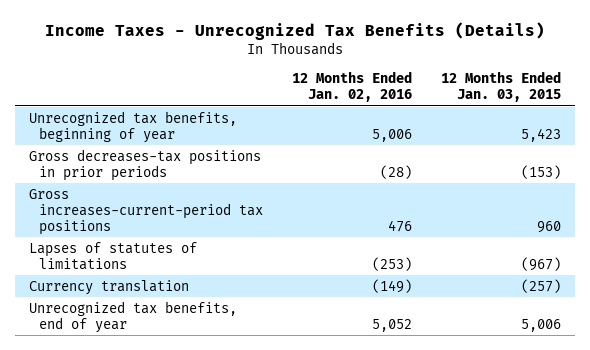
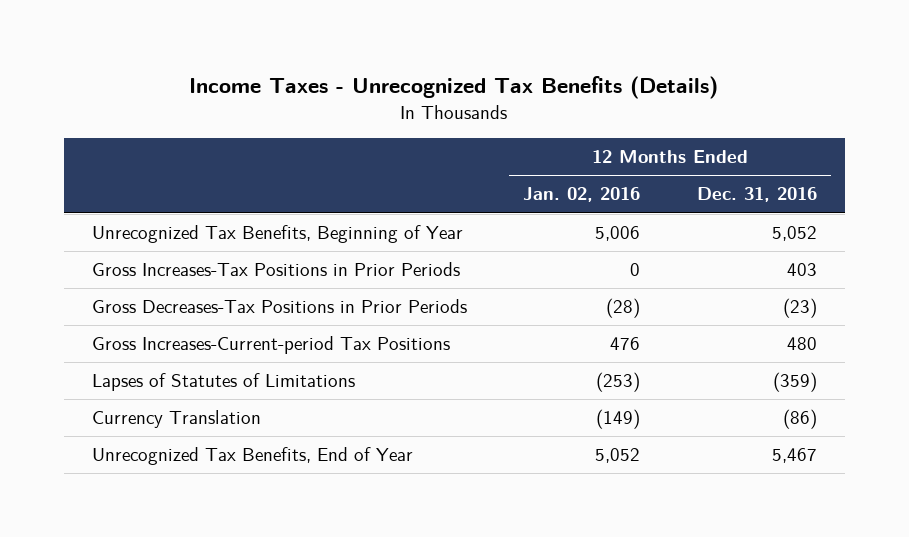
- | 12 Months Ended Jan. 02, 2016 | 12 Months Ended Jan. 03, 2015
+ | 12 Months Ended Jan. 02, 2016 | 12 Months Ended Dec. 31, 2016
- Unrecognized tax benefits, beginning of year | 5,006 | 5,423
- Gross decreases-tax positions in prior periods | (28) | (153)
- Gross increases-current-period tax positions | 476 | 960
- Lapses of statutes of limitations | (253) | (967)
- Currency translation | (149) | (257)
- Unrecognized tax benefits, end of year | 5,052 | 5,006
+ Unrecognized Tax Benefits, Beginning of Year | 5,006 | 5,052
+ Gross Increases-Tax Positions in Prior Periods | 0 | 403
+ Gross Decreases-Tax Positions in Prior Periods | (28) | (23)
+ Gross Increases-Current-period Tax Positions | 476 | 480
+ Lapses of Statutes of Limitations | (253) | (359)
+ Currency Translation | (149) | (86)
+ Unrecognized Tax Benefits, End of Year | 5,052 | 5,467

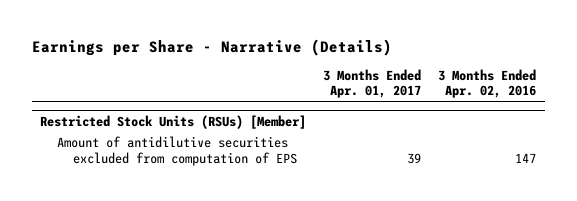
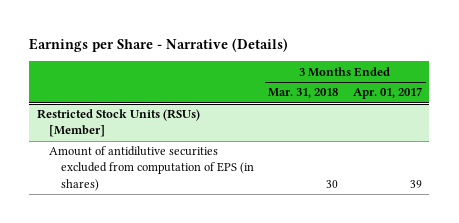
- | 3 Months Ended Apr. 01, 2017 | 3 Months Ended Apr. 02, 2016
+ | 3 Months Ended Mar. 31, 2018 | 3 Months Ended Apr. 01, 2017
@ Restricted Stock Units (RSUs) [Member]
- Amount of antidilutive securities excluded from computation of EPS | 39 | 147
+ Amount of antidilutive securities excluded from computation of EPS (in shares) | 30 | 39

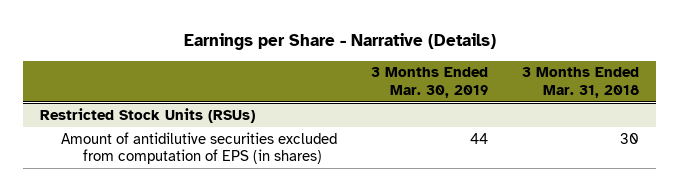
- | 3 Months Ended Mar. 31, 2018 | 3 Months Ended Apr. 01, 2017
+ | 3 Months Ended Mar. 30, 2019 | 3 Months Ended Mar. 31, 2018
- Restricted Stock Units (RSUs) [Member]
+ Restricted Stock Units (RSUs)

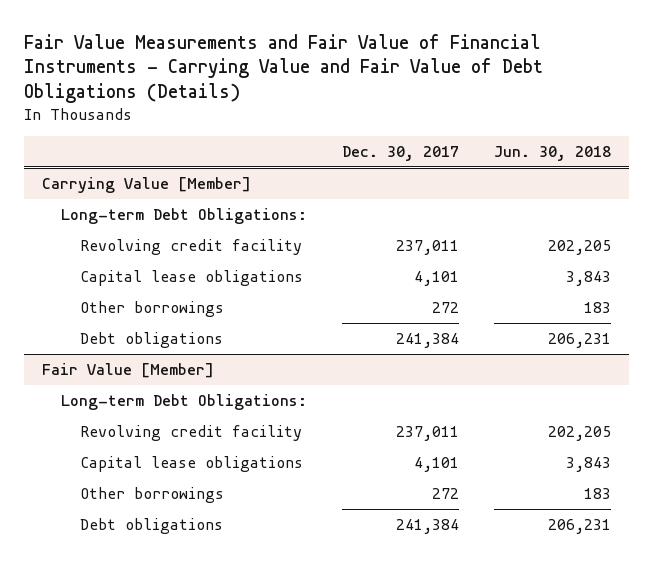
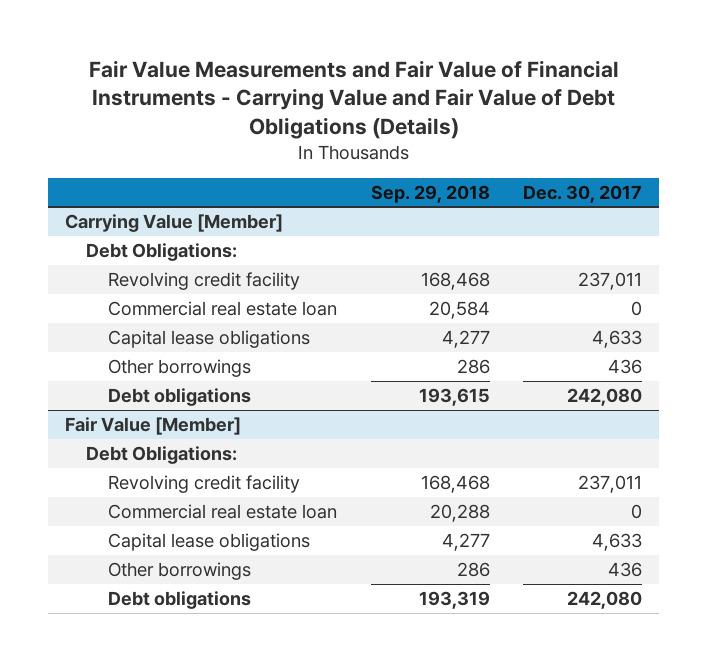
- | Dec. 30, 2017 | Jun. 30, 2018
+ | Sep. 29, 2018 | Dec. 30, 2017
@ Carrying Value [Member]
- Long-term Debt Obligations:
+ Debt Obligations:
- Capital lease obligations | 4,101 | 3,843
- Other borrowings | 272 | 183
- Debt obligations | 241,384 | 206,231
+ Commercial real estate loan | 20,584 | 0
+ Capital lease obligations | 4,277 | 4,633
+ Other borrowings | 286 | 436
+ Debt obligations | 193,615 | 242,080
@ Fair Value [Member]
- Long-term Debt Obligations:
+ Debt Obligations:
- Capital lease obligations | 4,101 | 3,843
- Other borrowings | 272 | 183
- Debt obligations | 241,384 | 206,231
+ Commercial real estate loan | 20,288 | 0
+ Capital lease obligations | 4,277 | 4,633
+ Other borrowings | 286 | 436
+ Debt obligations | 193,319 | 242,080

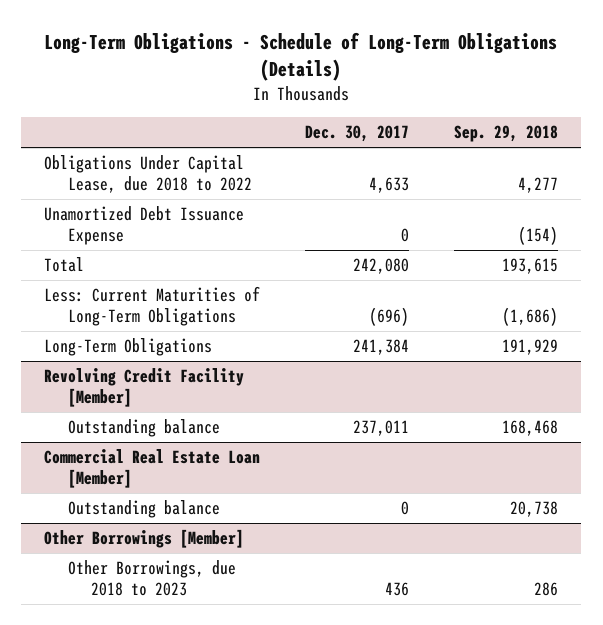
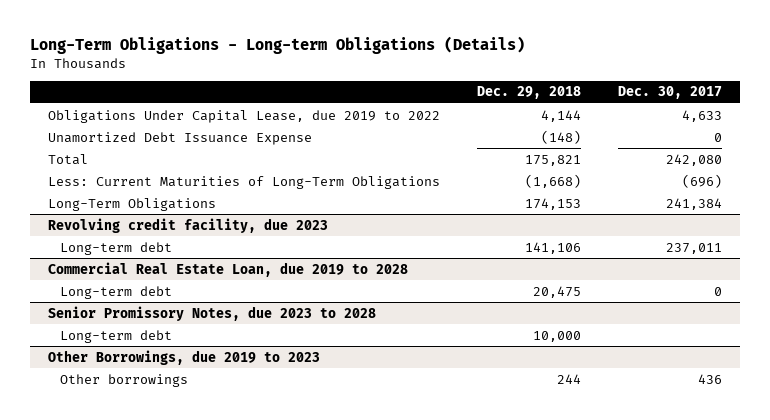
- Long-Term Obligations - Schedule of Long-Term Obligations (Details)
+ Long-Term Obligations - Long-term Obligations (Details)
- | Dec. 30, 2017 | Sep. 29, 2018
+ | Dec. 29, 2018 | Dec. 30, 2017
- Obligations Under Capital Lease, due 2018 to 2022 | 4,633 | 4,277
+ Obligations Under Capital Lease, due 2019 to 2022 | 4,144 | 4,633
- Revolving Credit Facility [Member]
- Outstanding balance | 237,011 | 168,468
- Commercial Real Estate Loan [Member]
- Outstanding balance | 0 | 20,738
- Other Borrowings [Member]
- Other Borrowings, due 2018 to 2023 | 436 | 286
+ Revolving credit facility, due 2023
+ Long-term debt | 141,106 | 237,011
+ Commercial Real Estate Loan, due 2019 to 2028
+ Long-term debt | 20,475 | 0
+ Senior Promissory Notes, due 2023 to 2028
+ Long-term debt | 10,000 |
+ Other Borrowings, due 2019 to 2023
+ Other borrowings | 244 | 436

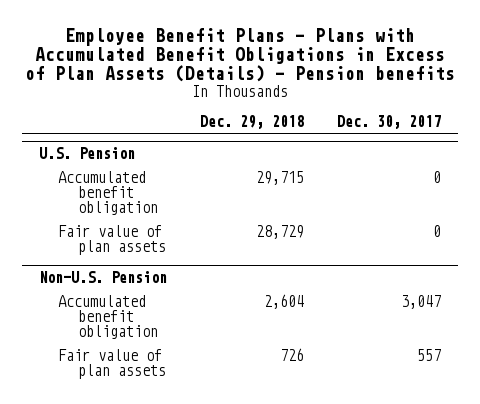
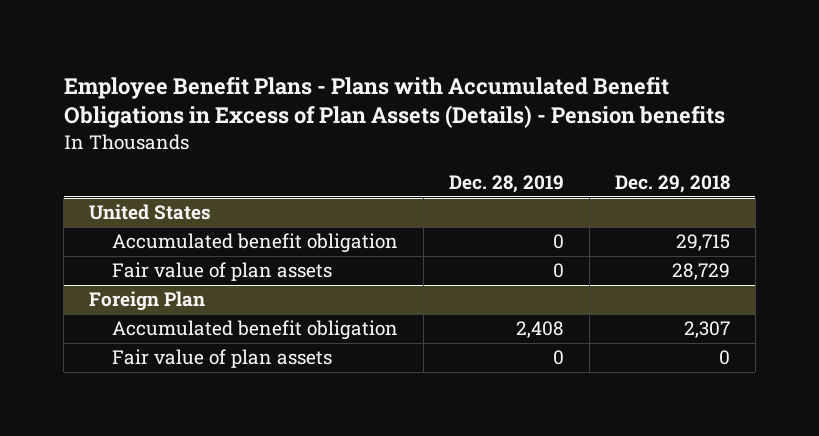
- | Dec. 29, 2018 | Dec. 30, 2017
+ | Dec. 28, 2019 | Dec. 29, 2018
- U.S. Pension
+ United States
- Non-U.S. Pension
- Accumulated benefit obligation | 2,604 | 3,047
- Fair value of plan assets | 726 | 557
+ Foreign Plan
+ Accumulated benefit obligation | 2,408 | 2,307
+ Fair value of plan assets | 0 | 0

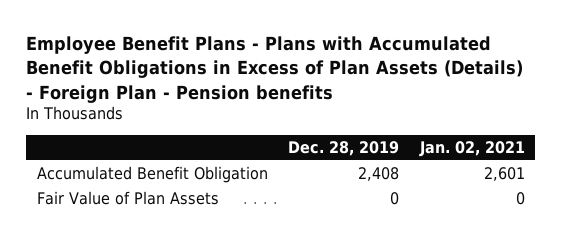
- Employee Benefit Plans - Plans with Accumulated Benefit Obligations in Excess of Plan Assets (Details) - Pension benefits
+ Employee Benefit Plans - Plans with Accumulated Benefit Obligations in Excess of Plan Assets (Details) - Foreign Plan - Pension benefits
- | Dec. 28, 2019 | Dec. 29, 2018
+ | Dec. 28, 2019 | Jan. 02, 2021
- United States
- Accumulated benefit obligation | 0 | 29,715
- Fair value of plan assets | 0 | 28,729
- Foreign Plan
- Accumulated benefit obligation | 2,408 | 2,307
- Fair value of plan assets | 0 | 0
+ Accumulated Benefit Obligation | 2,408 | 2,601
+ Fair Value of Plan Assets | 0 | 0

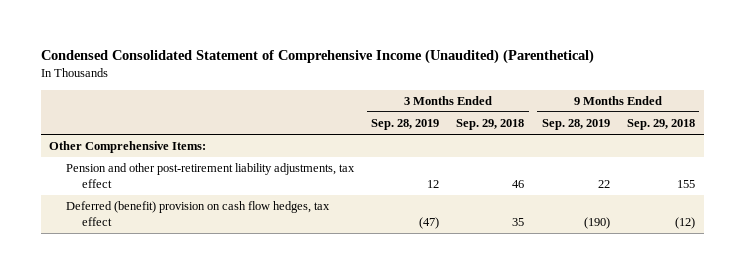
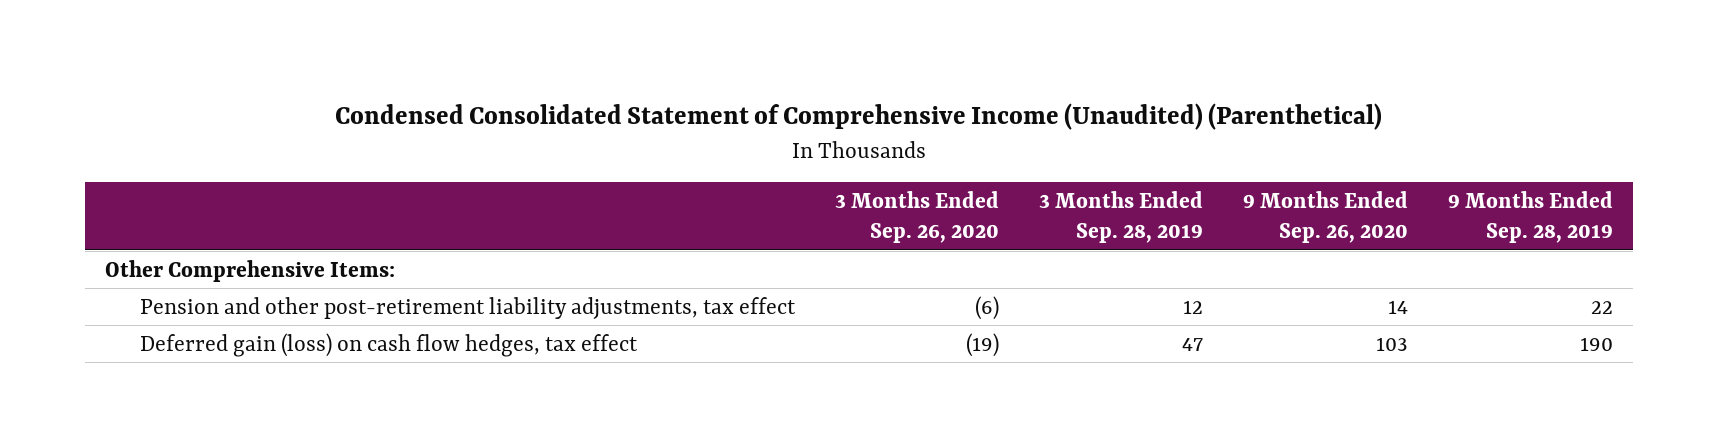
- | 3 Months Ended Sep. 28, 2019 | 3 Months Ended Sep. 29, 2018 | 9 Months Ended Sep. 28, 2019 | 9 Months Ended Sep. 29, 2018
+ | 3 Months Ended Sep. 26, 2020 | 3 Months Ended Sep. 28, 2019 | 9 Months Ended Sep. 26, 2020 | 9 Months Ended Sep. 28, 2019
- Deferred (benefit) provision on cash flow hedges, tax effect | (47) | 35 | (190) | (12)
+ Deferred gain (loss) on cash flow hedges, tax effect | (19) | 47 | 103 | 190

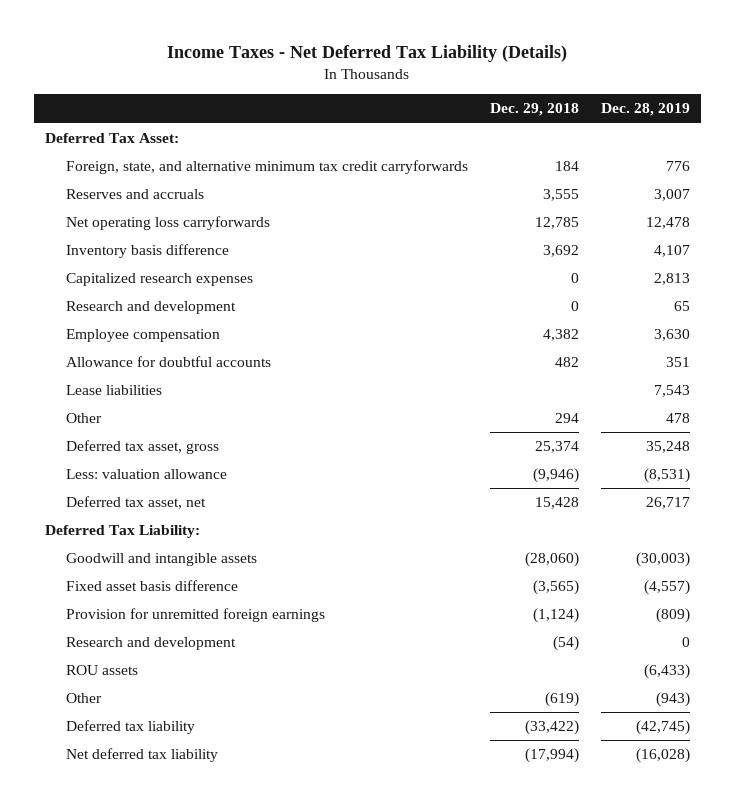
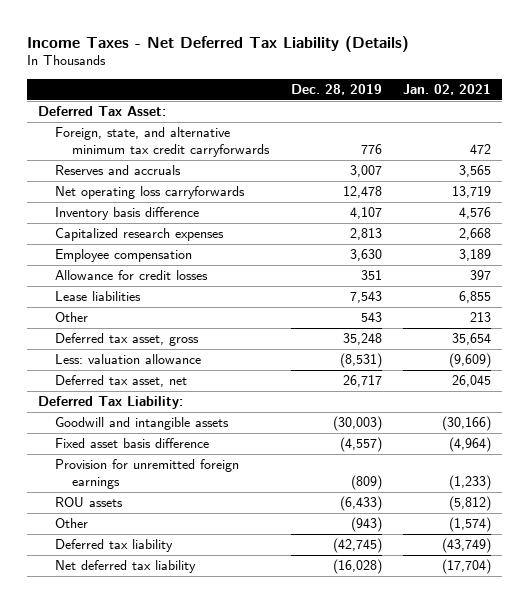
- | Dec. 29, 2018 | Dec. 28, 2019
+ | Dec. 28, 2019 | Jan. 02, 2021
- Research and development | 0 | 65
- Allowance for doubtful accounts | 482 | 351
+ Allowance for credit losses | 351 | 397
- Other | 294 | 478
+ Other | 543 | 213
- Research and development | (54) | 0

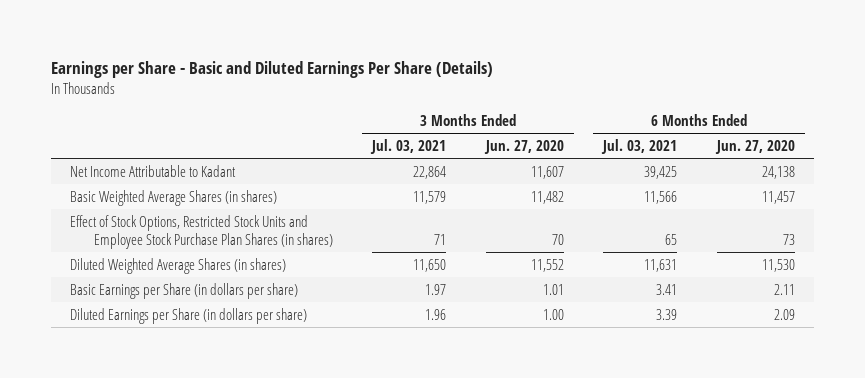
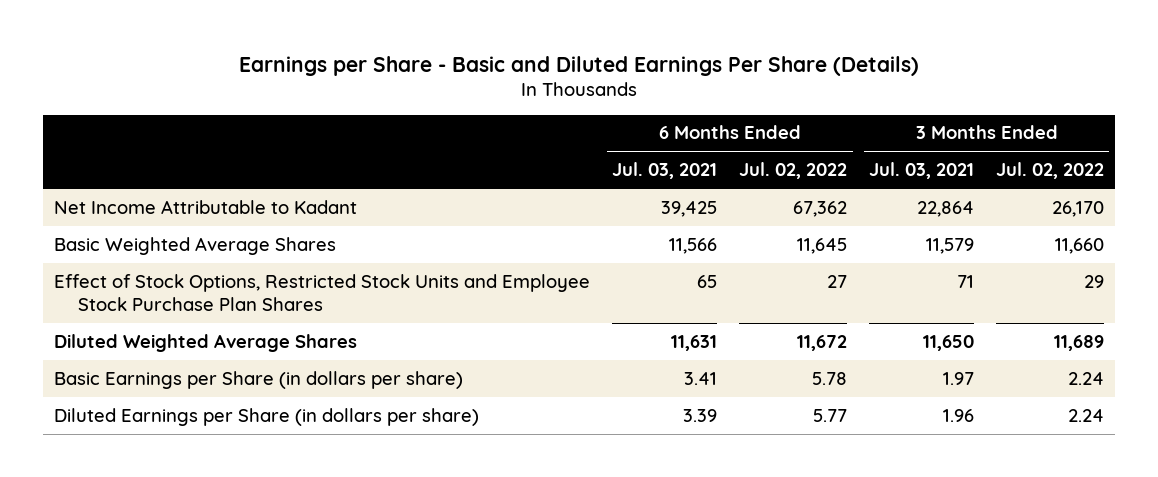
- | 3 Months Ended Jul. 03, 2021 | 3 Months Ended Jun. 27, 2020 | 6 Months Ended Jul. 03, 2021 | 6 Months Ended Jun. 27, 2020
+ | 6 Months Ended Jul. 03, 2021 | 6 Months Ended Jul. 02, 2022 | 3 Months Ended Jul. 03, 2021 | 3 Months Ended Jul. 02, 2022
- Basic Weighted Average Shares (in shares) | 11,579 | 11,482 | 11,566 | 11,457
- Effect of Stock Options, Restricted Stock Units and Employee Stock Purchase Plan Shares (in shares) | 71 | 70 | 65 | 73
- Diluted Weighted Average Shares (in shares) | 11,650 | 11,552 | 11,631 | 11,530
+ Basic Weighted Average Shares | 11,566 | 11,645 | 11,579 | 11,660
+ Effect of Stock Options, Restricted Stock Units and Employee Stock Purchase Plan Shares | 65 | 27 | 71 | 29
+ Diluted Weighted Average Shares | 11,631 | 11,672 | 11,650 | 11,689

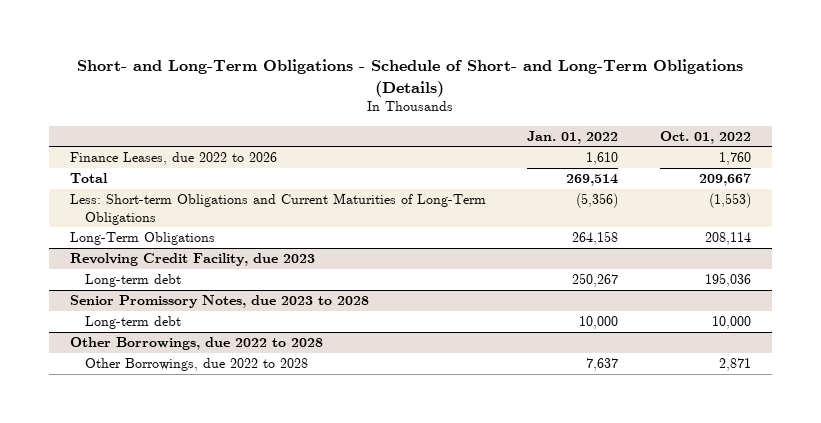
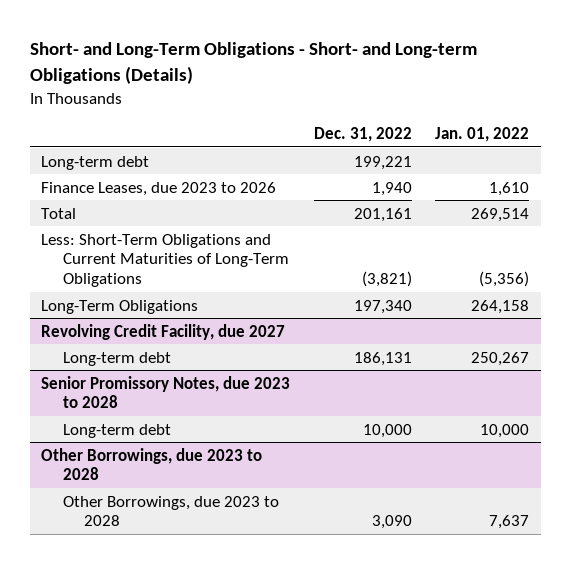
- Short- and Long-Term Obligations - Schedule of Short- and Long-Term Obligations (Details)
+ Short- and Long-Term Obligations - Short- and Long-term Obligations (Details)
- | Jan. 01, 2022 | Oct. 01, 2022
+ | Dec. 31, 2022 | Jan. 01, 2022
- Finance Leases, due 2022 to 2026 | 1,610 | 1,760
+ Long-term debt | 199,221 |
+ Finance Leases, due 2023 to 2026 | 1,940 | 1,610
- Less: Short-term Obligations and Current Maturities of Long-Term Obligations | (5,356) | (1,553)
+ Less: Short-Term Obligations and Current Maturities of Long-Term Obligations | (3,821) | (5,356)
- Revolving Credit Facility, due 2023
+ Revolving Credit Facility, due 2027
- Other Borrowings, due 2022 to 2028
- Other Borrowings, due 2022 to 2028 | 7,637 | 2,871
+ Other Borrowings, due 2023 to 2028
+ Other Borrowings, due 2023 to 2028 | 3,090 | 7,637

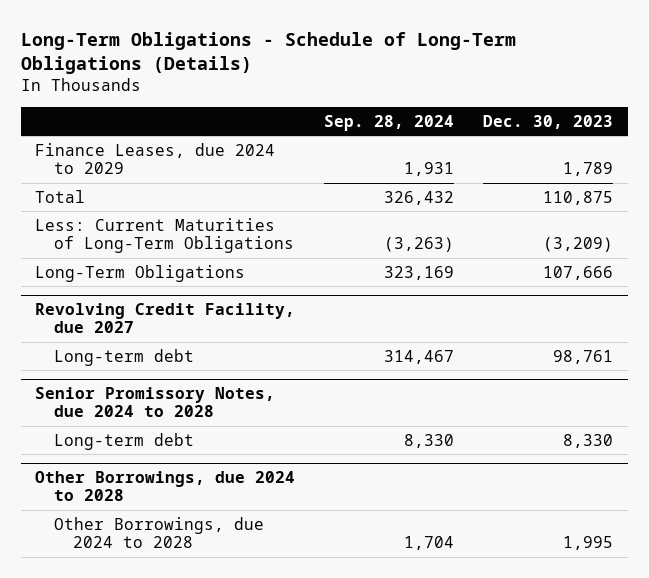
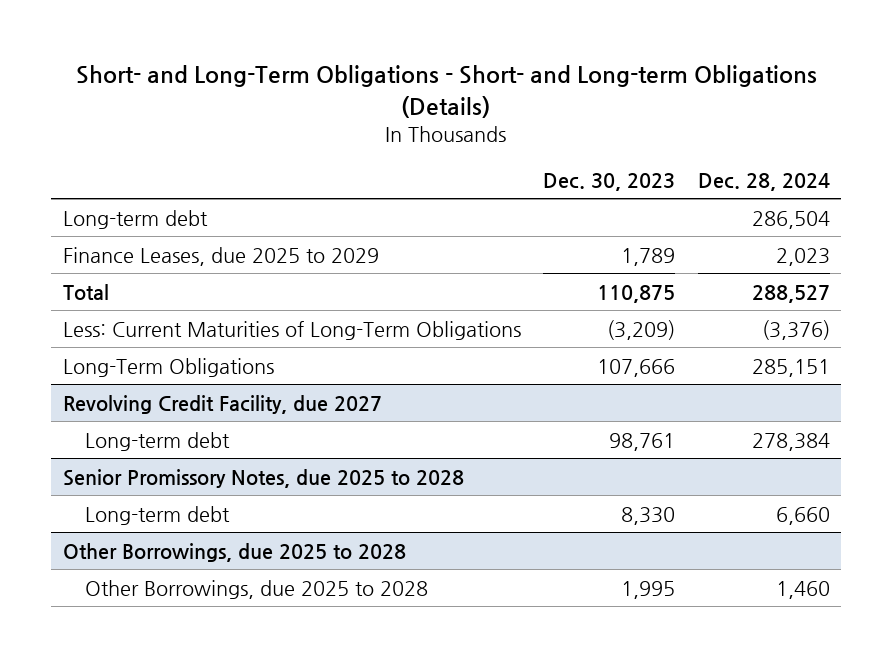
- Long-Term Obligations - Schedule of Long-Term Obligations (Details)
+ Short- and Long-Term Obligations - Short- and Long-term Obligations (Details)
- | Sep. 28, 2024 | Dec. 30, 2023
+ | Dec. 30, 2023 | Dec. 28, 2024
- Finance Leases, due 2024 to 2029 | 1,931 | 1,789
+ Long-term debt | | 286,504
+ Finance Leases, due 2025 to 2029 | 1,789 | 2,023
- Senior Promissory Notes, due 2024 to 2028
+ Senior Promissory Notes, due 2025 to 2028
- Other Borrowings, due 2024 to 2028
- Other Borrowings, due 2024 to 2028 | 1,704 | 1,995
+ Other Borrowings, due 2025 to 2028
+ Other Borrowings, due 2025 to 2028 | 1,995 | 1,460

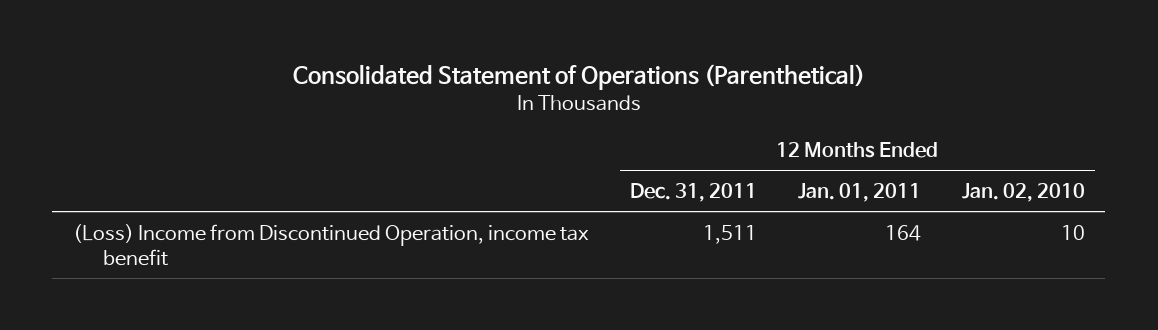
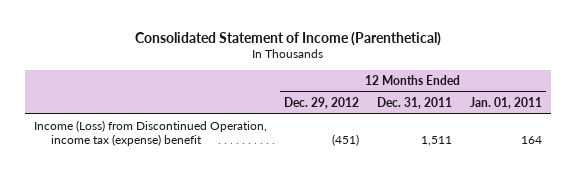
- Consolidated Statement of Operations (Parenthetical)
+ Consolidated Statement of Income (Parenthetical)
- | 12 Months Ended Dec. 31, 2011 | 12 Months Ended Jan. 01, 2011 | 12 Months Ended Jan. 02, 2010
+ | 12 Months Ended Dec. 29, 2012 | 12 Months Ended Dec. 31, 2011 | 12 Months Ended Jan. 01, 2011
- (Loss) Income from Discontinued Operation, income tax benefit | 1,511 | 164 | 10
+ Income (Loss) from Discontinued Operation, income tax (expense) benefit | (451) | 1,511 | 164

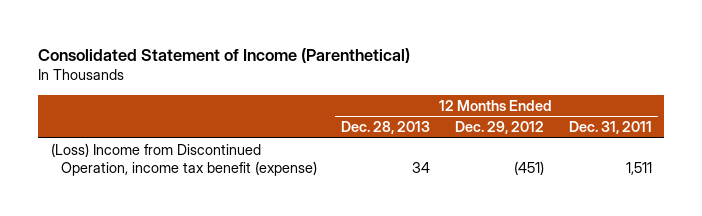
- | 12 Months Ended Dec. 29, 2012 | 12 Months Ended Dec. 31, 2011 | 12 Months Ended Jan. 01, 2011
+ | 12 Months Ended Dec. 28, 2013 | 12 Months Ended Dec. 29, 2012 | 12 Months Ended Dec. 31, 2011
- Income (Loss) from Discontinued Operation, income tax (expense) benefit | (451) | 1,511 | 164
+ (Loss) Income from Discontinued Operation, income tax benefit (expense) | 34 | (451) | 1,511

